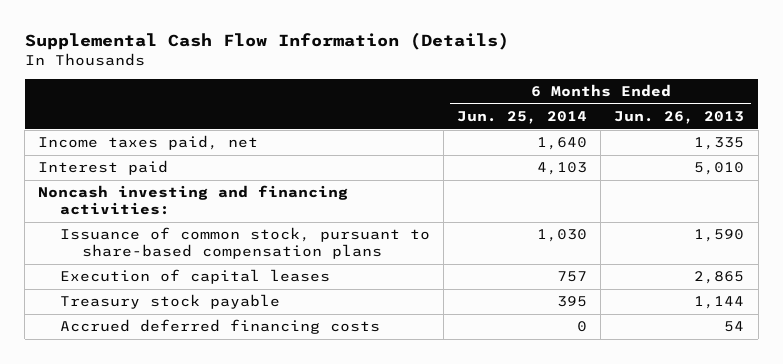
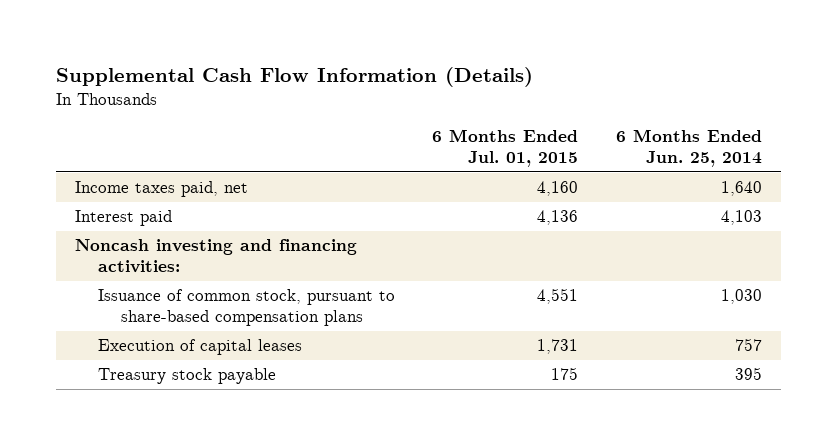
- | 6 Months Ended Jun. 25, 2014 | 6 Months Ended Jun. 26, 2013
+ | 6 Months Ended Jul. 01, 2015 | 6 Months Ended Jun. 25, 2014
- Accrued deferred financing costs | 0 | 54

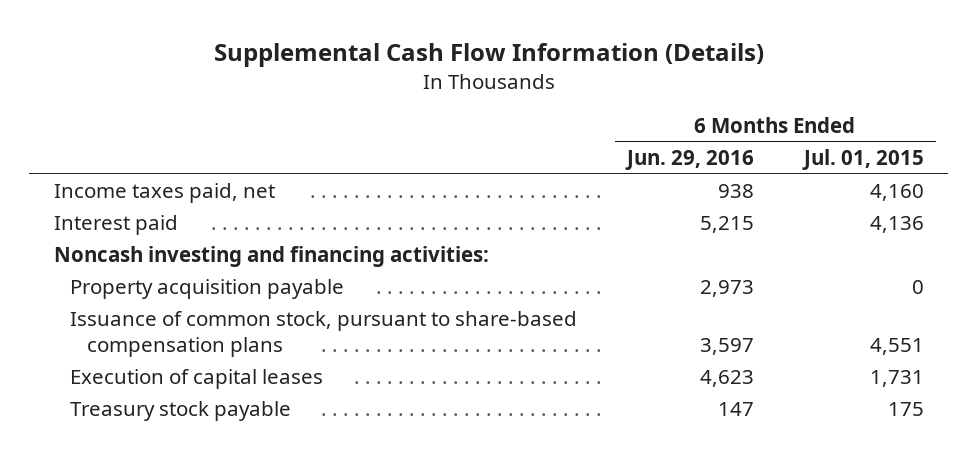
- | 6 Months Ended Jul. 01, 2015 | 6 Months Ended Jun. 25, 2014
+ | 6 Months Ended Jun. 29, 2016 | 6 Months Ended Jul. 01, 2015
+ Property acquisition payable | 2,973 | 0

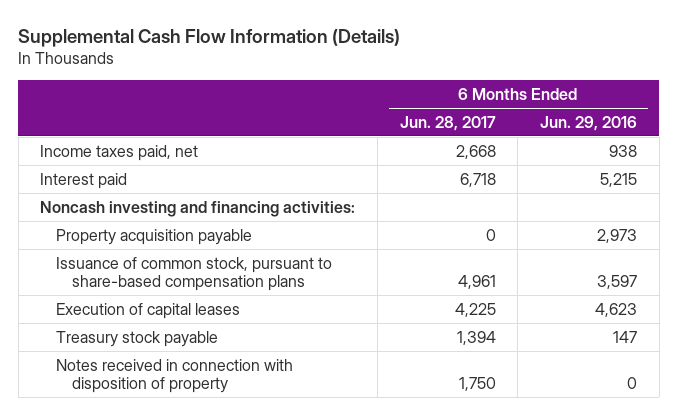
- | 6 Months Ended Jun. 29, 2016 | 6 Months Ended Jul. 01, 2015
+ | 6 Months Ended Jun. 28, 2017 | 6 Months Ended Jun. 29, 2016
+ Notes received in connection with disposition of property | 1,750 | 0

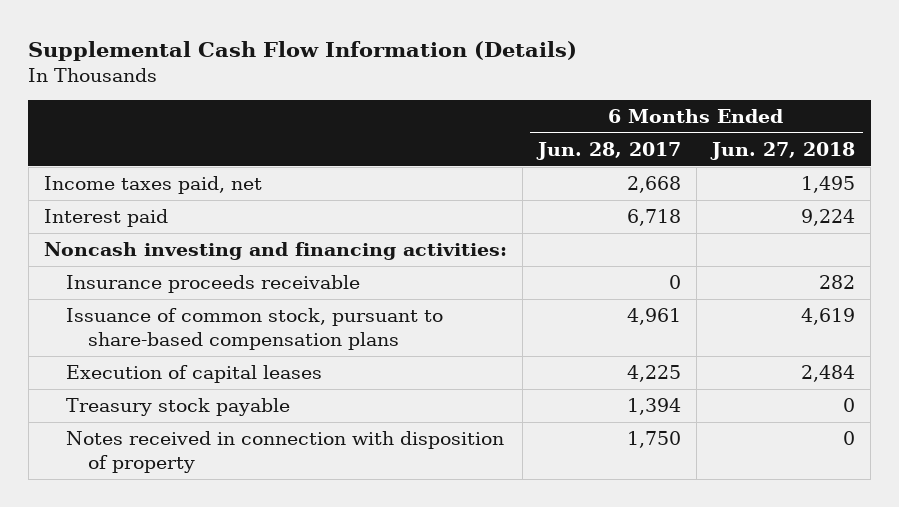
- | 6 Months Ended Jun. 28, 2017 | 6 Months Ended Jun. 29, 2016
+ | 6 Months Ended Jun. 28, 2017 | 6 Months Ended Jun. 27, 2018
- Property acquisition payable | 0 | 2,973
+ Insurance proceeds receivable | 0 | 282

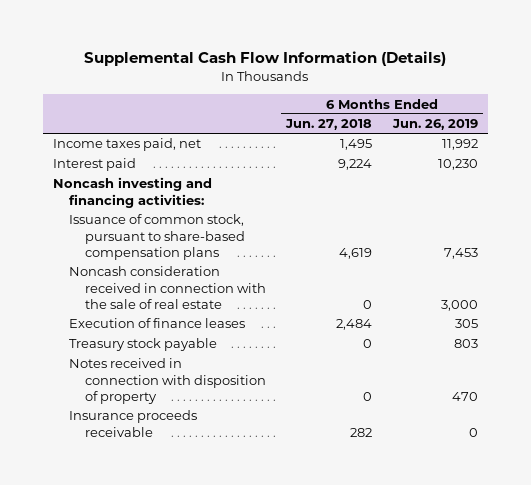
- | 6 Months Ended Jun. 28, 2017 | 6 Months Ended Jun. 27, 2018
+ | 6 Months Ended Jun. 27, 2018 | 6 Months Ended Jun. 26, 2019
- Execution of capital leases | 4,225 | 2,484
+ Noncash consideration received in connection with the sale of real estate | 0 | 3,000
+ Execution of finance leases | 2,484 | 305
moved down: Insurance proceeds receivable | 282 | 0

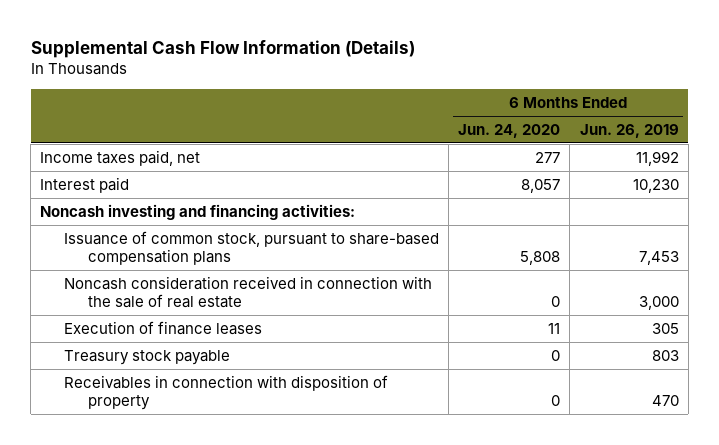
- | 6 Months Ended Jun. 27, 2018 | 6 Months Ended Jun. 26, 2019
+ | 6 Months Ended Jun. 24, 2020 | 6 Months Ended Jun. 26, 2019
- Notes received in connection with disposition of property | 0 | 470
- Insurance proceeds receivable | 282 | 0
+ Receivables in connection with disposition of property | 0 | 470

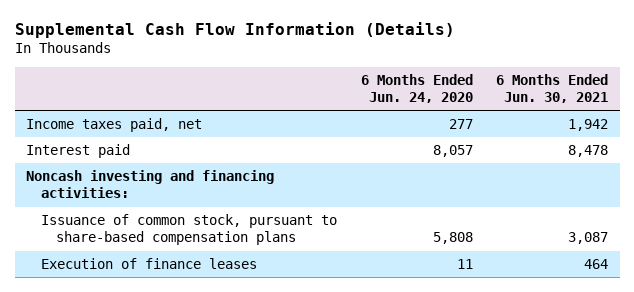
- | 6 Months Ended Jun. 24, 2020 | 6 Months Ended Jun. 26, 2019
+ | 6 Months Ended Jun. 24, 2020 | 6 Months Ended Jun. 30, 2021
- Noncash consideration received in connection with the sale of real estate | 0 | 3,000
- Treasury stock payable | 0 | 803
- Receivables in connection with disposition of property | 0 | 470

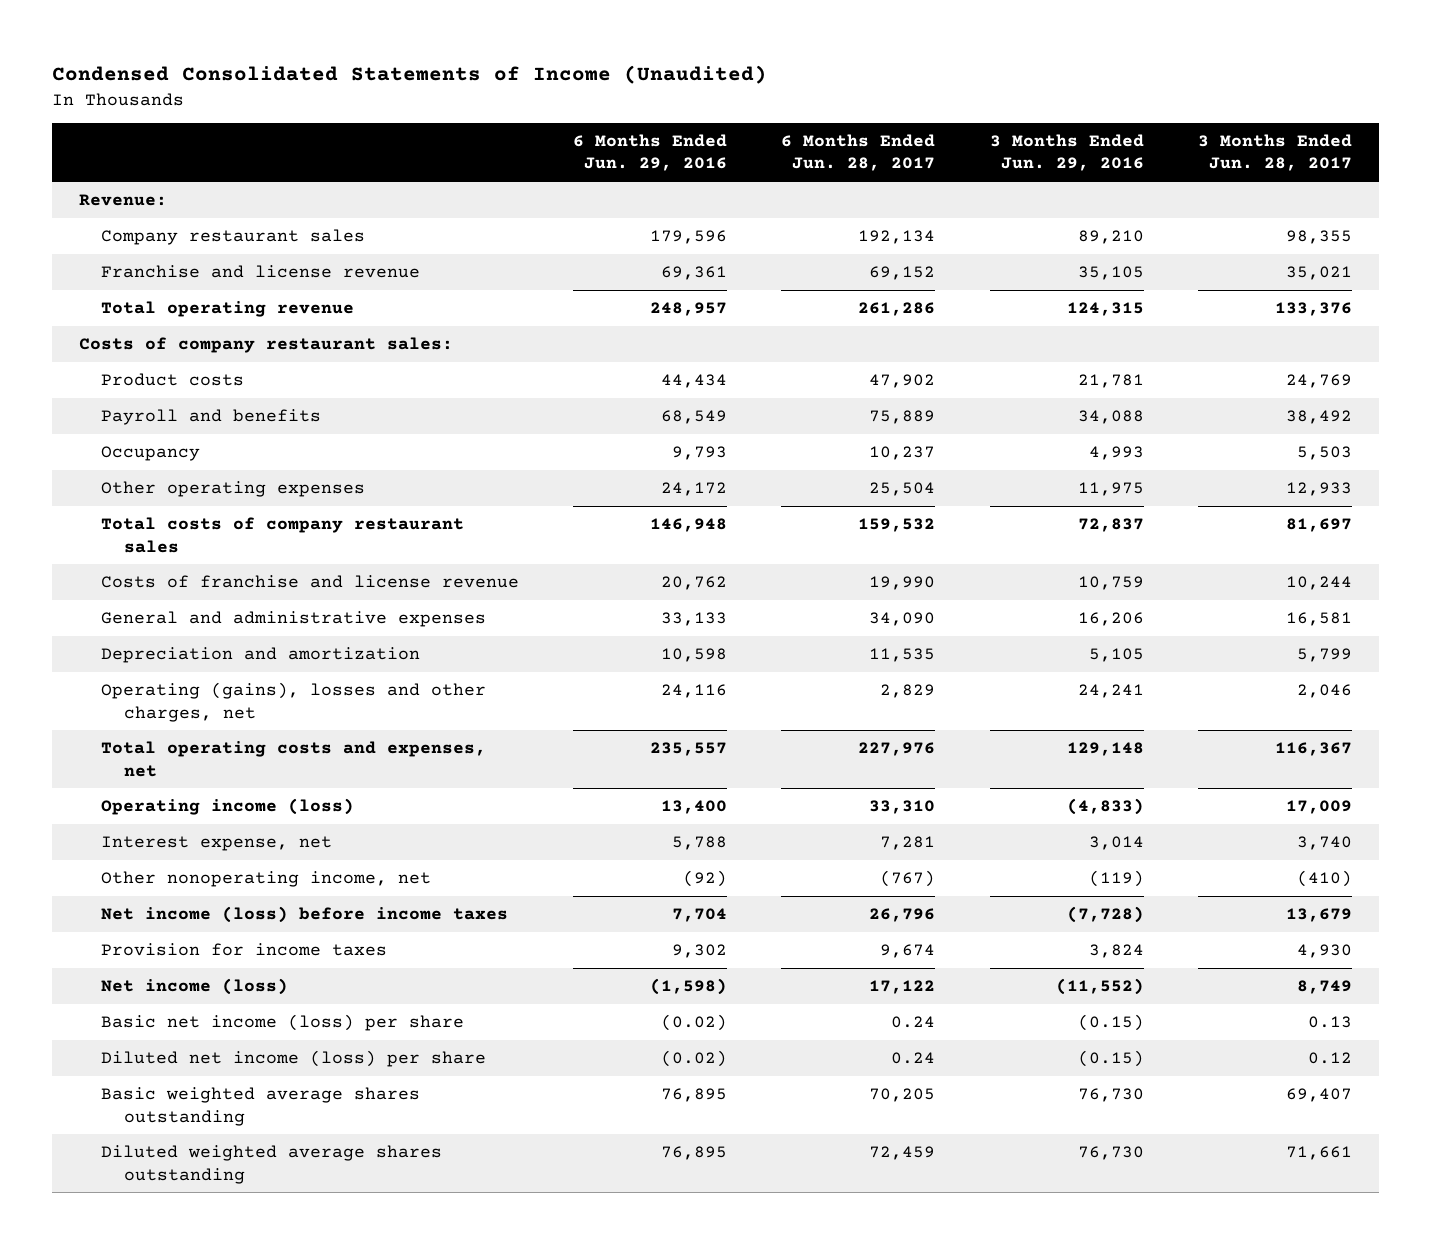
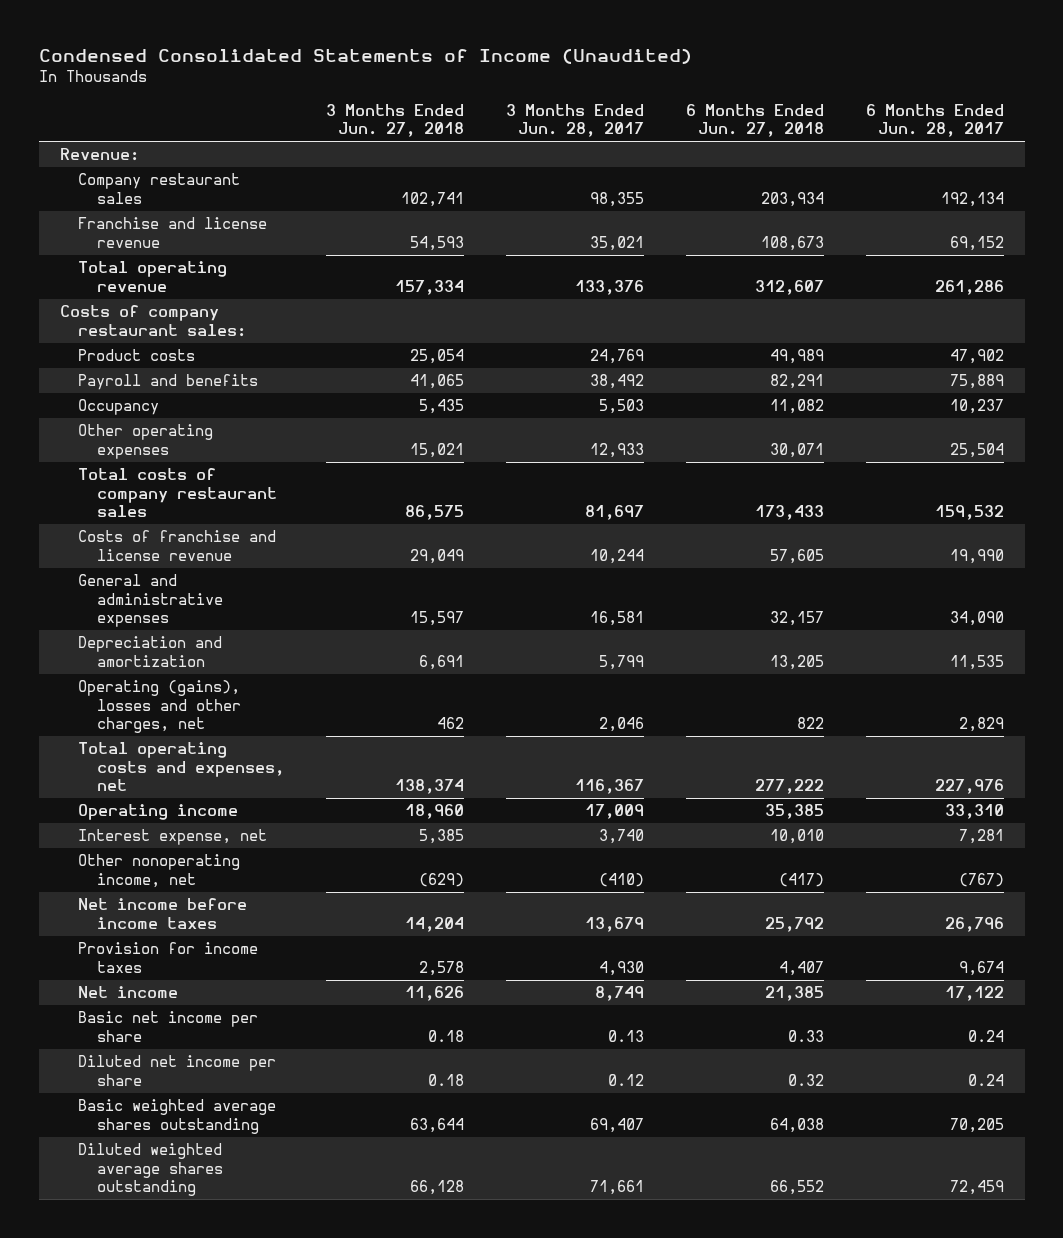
- | 6 Months Ended Jun. 29, 2016 | 6 Months Ended Jun. 28, 2017 | 3 Months Ended Jun. 29, 2016 | 3 Months Ended Jun. 28, 2017
+ | 3 Months Ended Jun. 27, 2018 | 3 Months Ended Jun. 28, 2017 | 6 Months Ended Jun. 27, 2018 | 6 Months Ended Jun. 28, 2017
- Operating income (loss) | 13,400 | 33,310 | (4,833) | 17,009
+ Operating income | 18,960 | 17,009 | 35,385 | 33,310
- Net income (loss) before income taxes | 7,704 | 26,796 | (7,728) | 13,679
+ Net income before income taxes | 14,204 | 13,679 | 25,792 | 26,796
- Net income (loss) | (1,598) | 17,122 | (11,552) | 8,749
- Basic net income (loss) per share | (0.02) | 0.24 | (0.15) | 0.13
- Diluted net income (loss) per share | (0.02) | 0.24 | (0.15) | 0.12
+ Net income | 11,626 | 8,749 | 21,385 | 17,122
+ Basic net income per share | 0.18 | 0.13 | 0.33 | 0.24
+ Diluted net income per share | 0.18 | 0.12 | 0.32 | 0.24

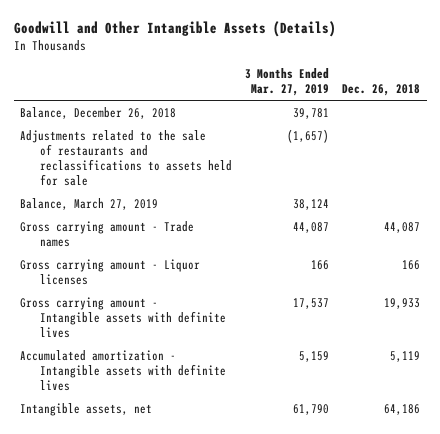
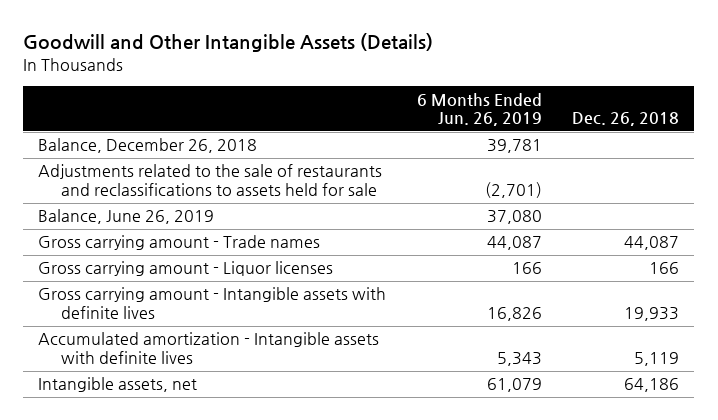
- | 3 Months Ended Mar. 27, 2019 | Dec. 26, 2018
+ | 6 Months Ended Jun. 26, 2019 | Dec. 26, 2018
- Balance, March 27, 2019 | 38,124 |
+ Balance, June 26, 2019 | 37,080 |

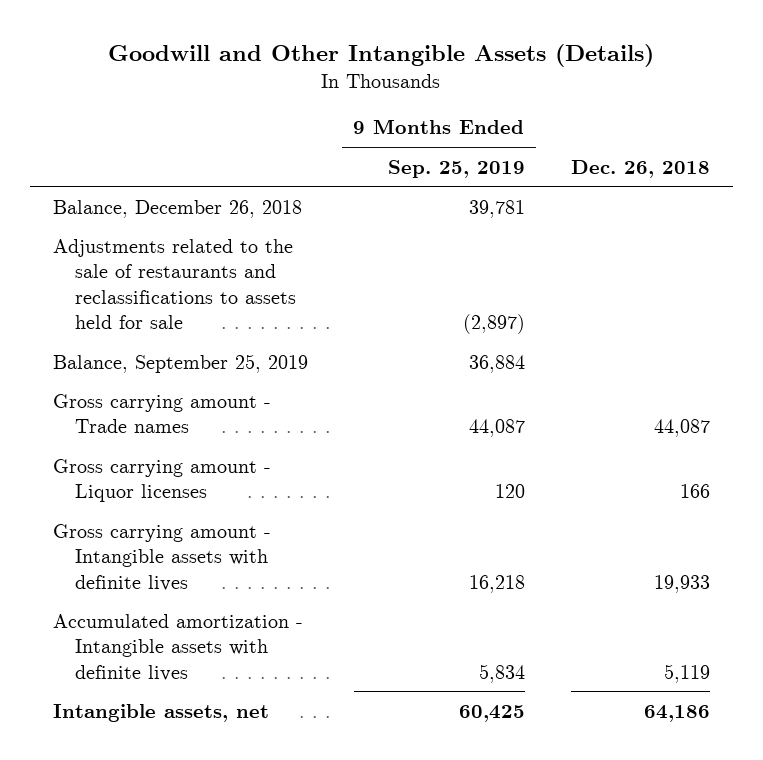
- | 6 Months Ended Jun. 26, 2019 | Dec. 26, 2018
+ | 9 Months Ended Sep. 25, 2019 | Dec. 26, 2018
- Balance, June 26, 2019 | 37,080 |
+ Balance, September 25, 2019 | 36,884 |

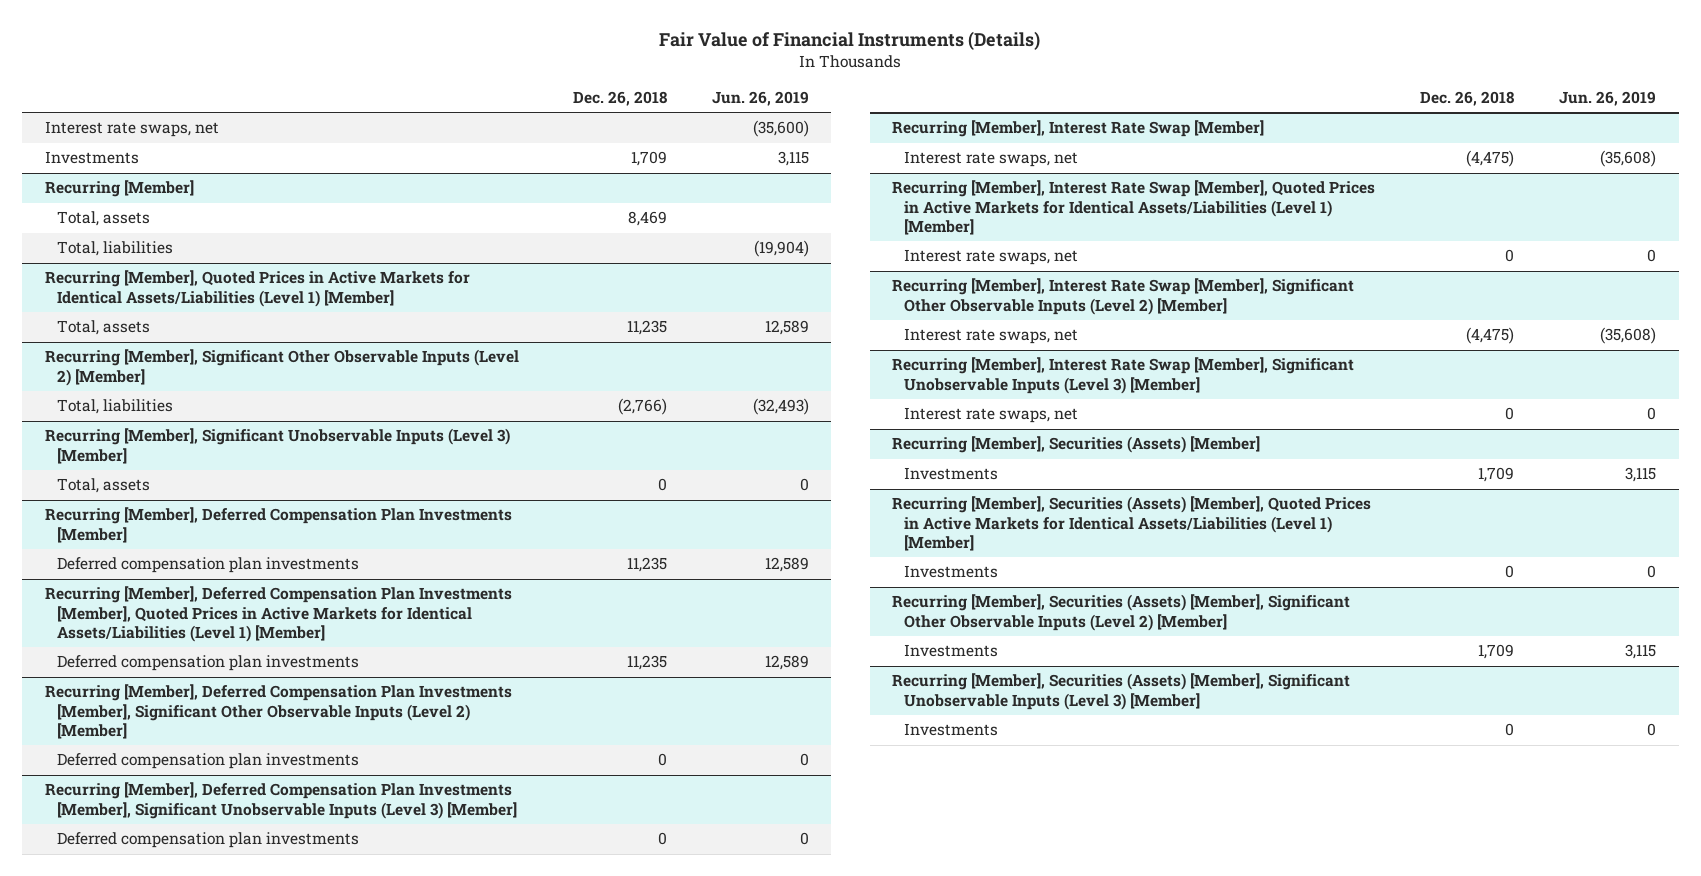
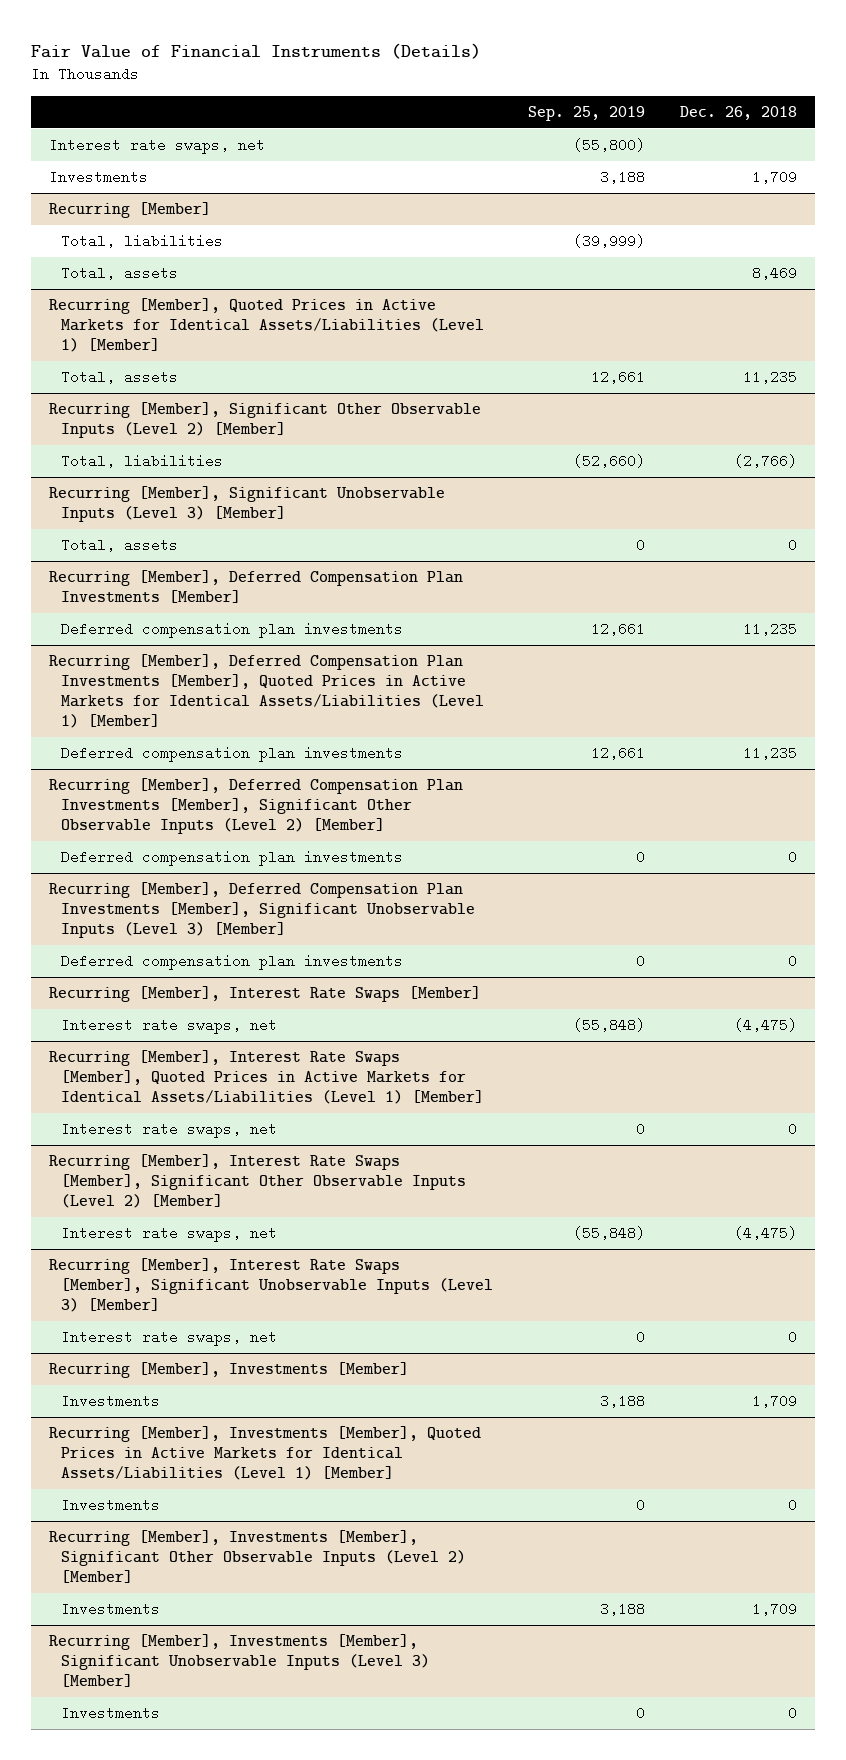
- | Dec. 26, 2018 | Jun. 26, 2019
+ | Sep. 25, 2019 | Dec. 26, 2018
@ Recurring [Member]
moved down: Total, assets | | 8,469
- Recurring [Member], Interest Rate Swap [Member]
+ Recurring [Member], Interest Rate Swaps [Member]
- Recurring [Member], Interest Rate Swap [Member], Quoted Prices in Active Markets for Identical Assets/Liabilities (Level 1) [Member]
+ Recurring [Member], Interest Rate Swaps [Member], Quoted Prices in Active Markets for Identical Assets/Liabilities (Level 1) [Member]
- Recurring [Member], Interest Rate Swap [Member], Significant Other Observable Inputs (Level 2) [Member]
+ Recurring [Member], Interest Rate Swaps [Member], Significant Other Observable Inputs (Level 2) [Member]
- Recurring [Member], Interest Rate Swap [Member], Significant Unobservable Inputs (Level 3) [Member]
+ Recurring [Member], Interest Rate Swaps [Member], Significant Unobservable Inputs (Level 3) [Member]
- Recurring [Member], Securities (Assets) [Member]
+ Recurring [Member], Investments [Member]
- Recurring [Member], Securities (Assets) [Member], Quoted Prices in Active Markets for Identical Assets/Liabilities (Level 1) [Member]
+ Recurring [Member], Investments [Member], Quoted Prices in Active Markets for Identical Assets/Liabilities (Level 1) [Member]
- Recurring [Member], Securities (Assets) [Member], Significant Other Observable Inputs (Level 2) [Member]
+ Recurring [Member], Investments [Member], Significant Other Observable Inputs (Level 2) [Member]
- Recurring [Member], Securities (Assets) [Member], Significant Unobservable Inputs (Level 3) [Member]
+ Recurring [Member], Investments [Member], Significant Unobservable Inputs (Level 3) [Member]

